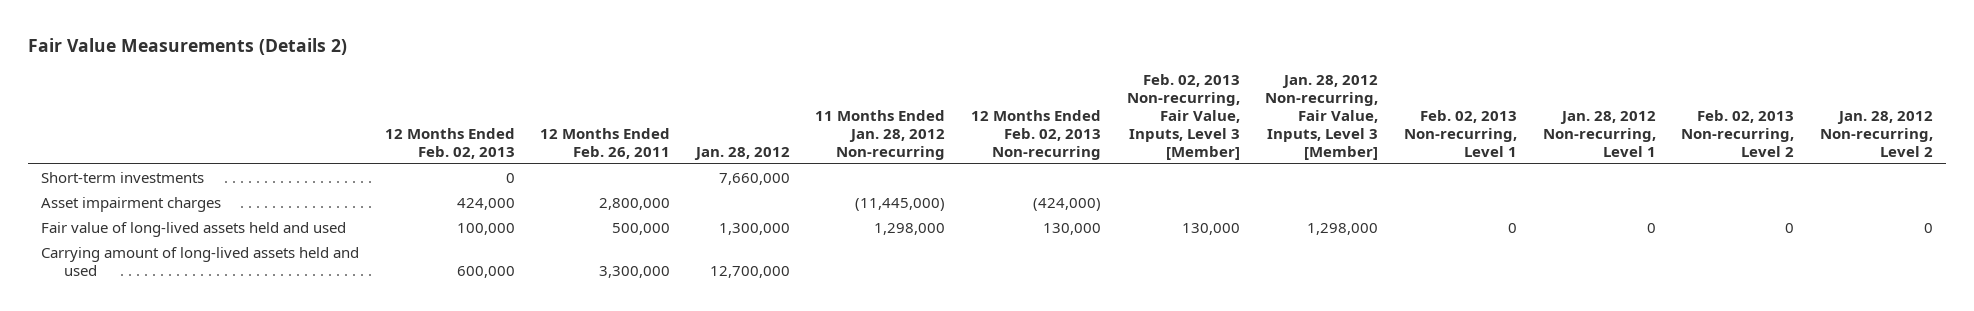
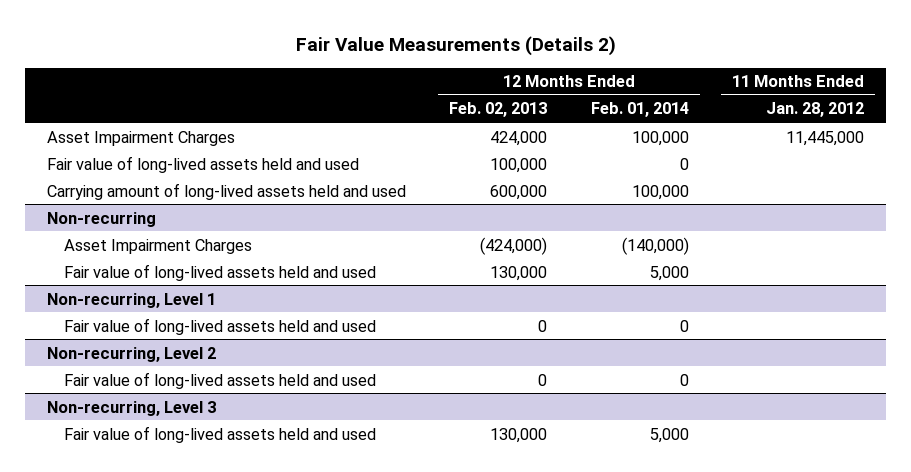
- | 12 Months Ended Feb. 02, 2013 | 12 Months Ended Feb. 26, 2011 | Jan. 28, 2012 | 11 Months Ended Jan. 28, 2012 Non-recurring | 12 Months Ended Feb. 02, 2013 Non-recurring | Feb. 02, 2013 Non-recurring, Fair Value, Inputs, Level 3 [Member] | Jan. 28, 2012 Non-recurring, Fair Value, Inputs, Level 3 [Member] | Feb. 02, 2013 Non-recurring, Level 1 | Jan. 28, 2012 Non-recurring, Level 1 | Feb. 02, 2013 Non-recurring, Level 2 | Jan. 28, 2012 Non-recurring, Level 2
+ | 12 Months Ended Feb. 02, 2013 | 12 Months Ended Feb. 01, 2014 | 11 Months Ended Jan. 28, 2012
- Short-term investments | 0 | | 7,660,000 | | | | | | | |
- Asset impairment charges | 424,000 | 2,800,000 | | (11,445,000) | (424,000) | | | | | |
+ Asset Impairment Charges | 424,000 | 100,000 | 11,445,000
+ Non-recurring
+ Asset Impairment Charges | (424,000) | (140,000) |
+ Fair value of long-lived assets held and used | 130,000 | 5,000 |
+ Non-recurring, Level 1
+ Fair value of long-lived assets held and used | 0 | 0 |
+ Non-recurring, Level 2
+ Fair value of long-lived assets held and used | 0 | 0 |
+ Non-recurring, Level 3
+ Fair value of long-lived assets held and used | 130,000 | 5,000 |

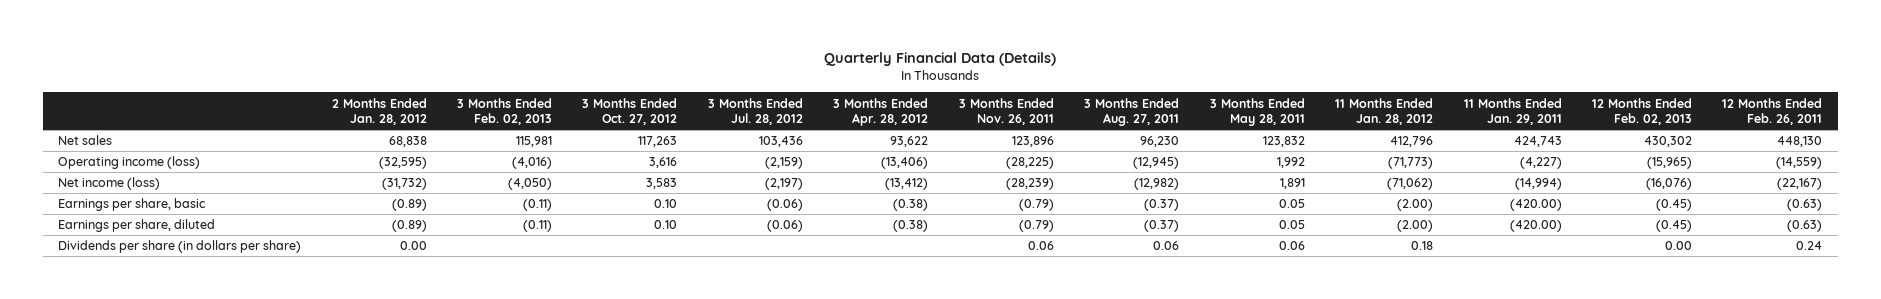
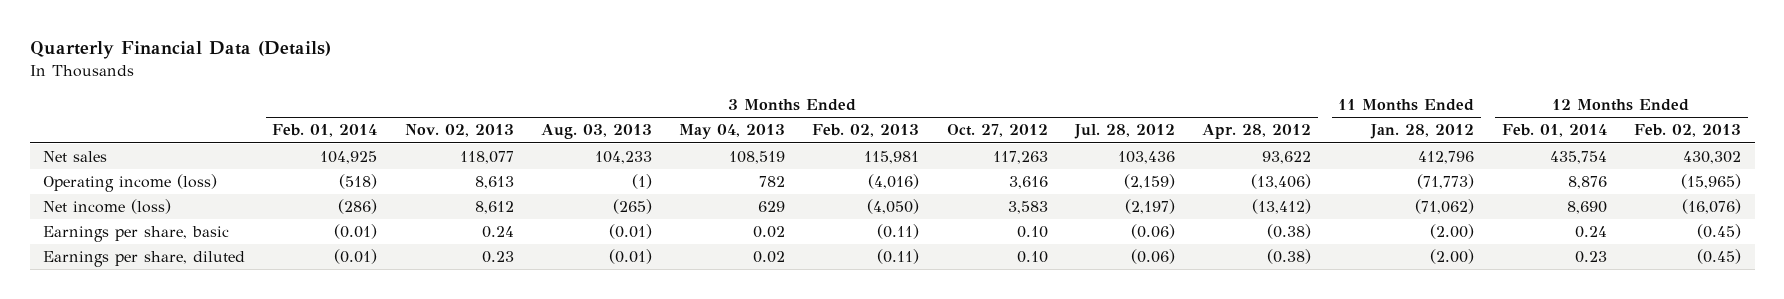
- | 2 Months Ended Jan. 28, 2012 | 3 Months Ended Feb. 02, 2013 | 3 Months Ended Oct. 27, 2012 | 3 Months Ended Jul. 28, 2012 | 3 Months Ended Apr. 28, 2012 | 3 Months Ended Nov. 26, 2011 | 3 Months Ended Aug. 27, 2011 | 3 Months Ended May 28, 2011 | 11 Months Ended Jan. 28, 2012 | 11 Months Ended Jan. 29, 2011 | 12 Months Ended Feb. 02, 2013 | 12 Months Ended Feb. 26, 2011
+ | 3 Months Ended Feb. 01, 2014 | 3 Months Ended Nov. 02, 2013 | 3 Months Ended Aug. 03, 2013 | 3 Months Ended May 04, 2013 | 3 Months Ended Feb. 02, 2013 | 3 Months Ended Oct. 27, 2012 | 3 Months Ended Jul. 28, 2012 | 3 Months Ended Apr. 28, 2012 | 11 Months Ended Jan. 28, 2012 | 12 Months Ended Feb. 01, 2014 | 12 Months Ended Feb. 02, 2013
- Dividends per share (in dollars per share) | 0.00 | | | | | 0.06 | 0.06 | 0.06 | 0.18 | | 0.00 | 0.24

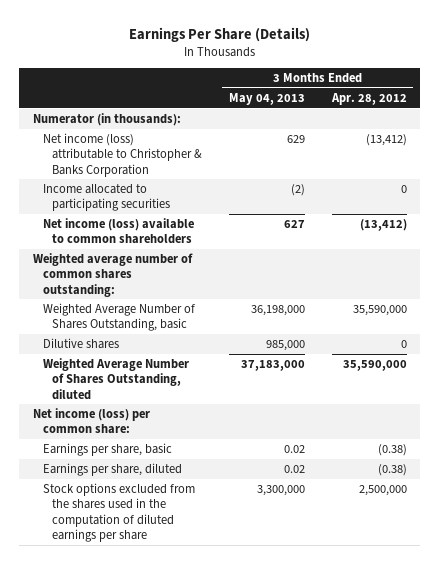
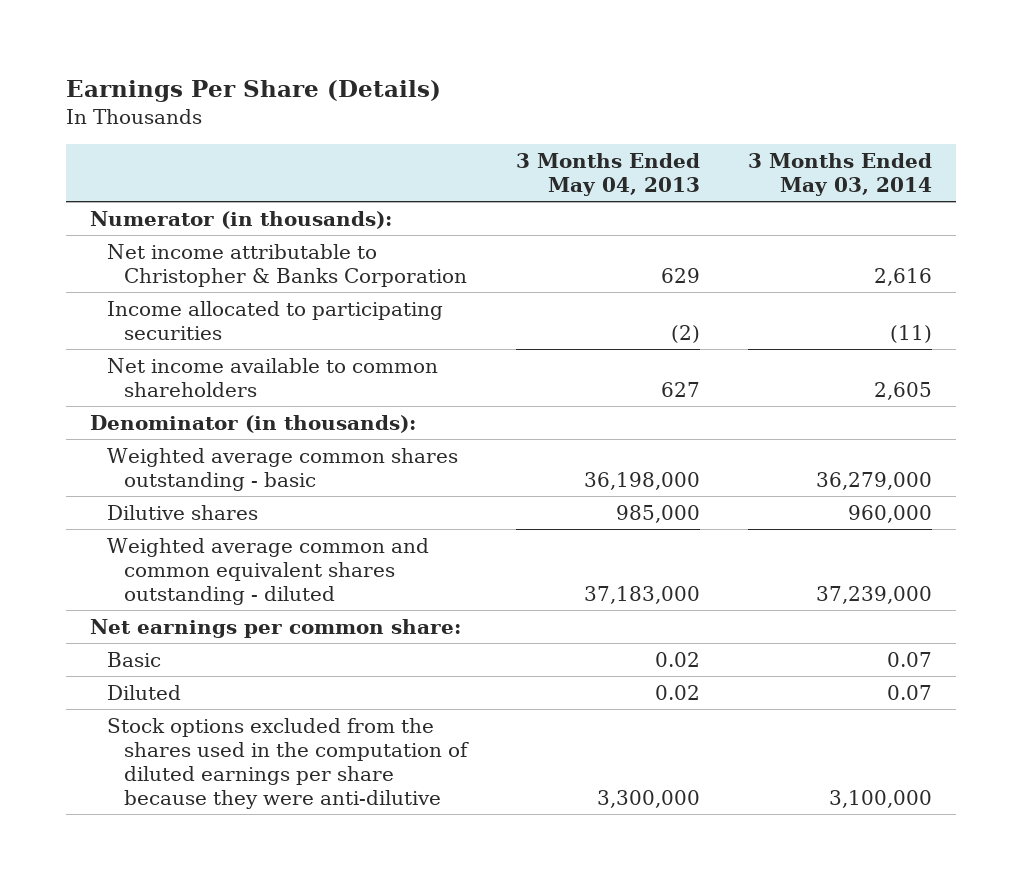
- | 3 Months Ended May 04, 2013 | 3 Months Ended Apr. 28, 2012
+ | 3 Months Ended May 04, 2013 | 3 Months Ended May 03, 2014
- Net income (loss) attributable to Christopher & Banks Corporation | 629 | (13,412)
+ Net income attributable to Christopher & Banks Corporation | 629 | 2,616
- Net income (loss) available to common shareholders | 627 | (13,412)
- Weighted average number of common shares outstanding:
- Weighted Average Number of Shares Outstanding, basic | 36,198,000 | 35,590,000
+ Net income available to common shareholders | 627 | 2,605
+ Denominator (in thousands):
+ Weighted average common shares outstanding - basic | 36,198,000 | 36,279,000
- Weighted Average Number of Shares Outstanding, diluted | 37,183,000 | 35,590,000
- Net income (loss) per common share:
- Earnings per share, basic | 0.02 | (0.38)
- Earnings per share, diluted | 0.02 | (0.38)
- Stock options excluded from the shares used in the computation of diluted earnings per share | 3,300,000 | 2,500,000
+ Weighted average common and common equivalent shares outstanding - diluted | 37,183,000 | 37,239,000
+ Net earnings per common share:
+ Basic | 0.02 | 0.07
+ Diluted | 0.02 | 0.07
+ Stock options excluded from the shares used in the computation of diluted earnings per share because they were anti-dilutive | 3,300,000 | 3,100,000

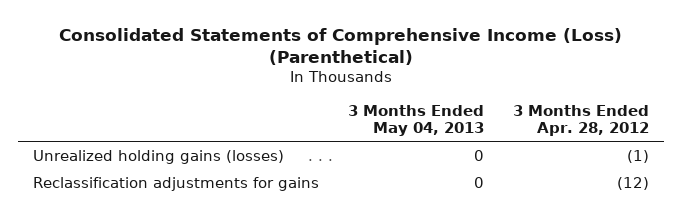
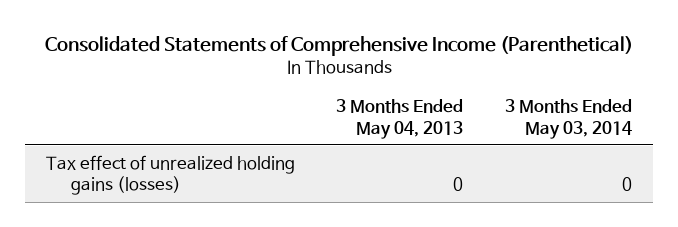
- Consolidated Statements of Comprehensive Income (Loss) (Parenthetical)
+ Consolidated Statements of Comprehensive Income (Parenthetical)
- | 3 Months Ended May 04, 2013 | 3 Months Ended Apr. 28, 2012
+ | 3 Months Ended May 04, 2013 | 3 Months Ended May 03, 2014
- Unrealized holding gains (losses) | 0 | (1)
- Reclassification adjustments for gains | 0 | (12)
+ Tax effect of unrealized holding gains (losses) | 0 | 0

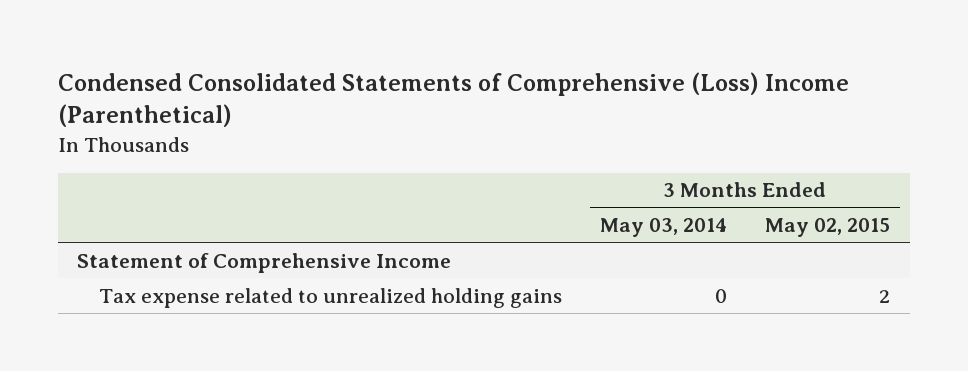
- Consolidated Statements of Comprehensive Income (Parenthetical)
+ Condensed Consolidated Statements of Comprehensive (Loss) Income (Parenthetical)
- | 3 Months Ended May 04, 2013 | 3 Months Ended May 03, 2014
+ | 3 Months Ended May 03, 2014 | 3 Months Ended May 02, 2015
- Tax effect of unrealized holding gains (losses) | 0 | 0
+ Statement of Comprehensive Income
+ Tax expense related to unrealized holding gains | 0 | 2

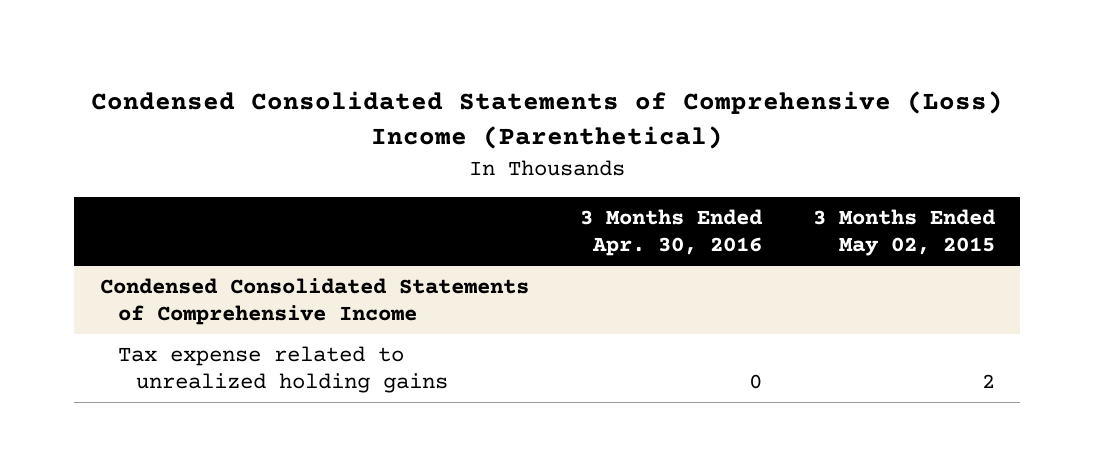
- | 3 Months Ended May 03, 2014 | 3 Months Ended May 02, 2015
+ | 3 Months Ended Apr. 30, 2016 | 3 Months Ended May 02, 2015
- Statement of Comprehensive Income
+ Condensed Consolidated Statements of Comprehensive Income

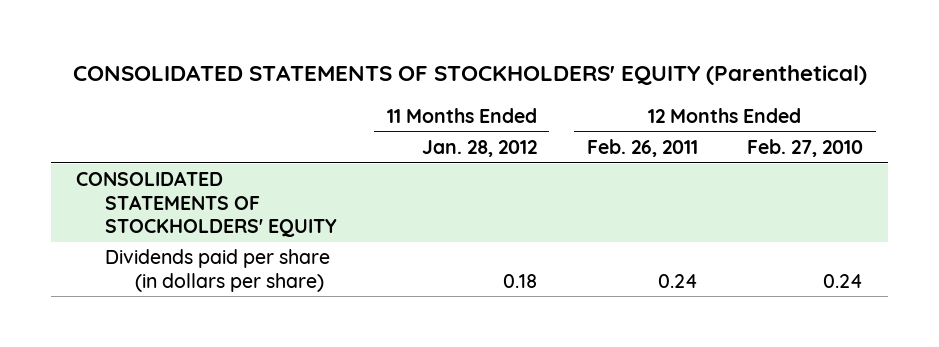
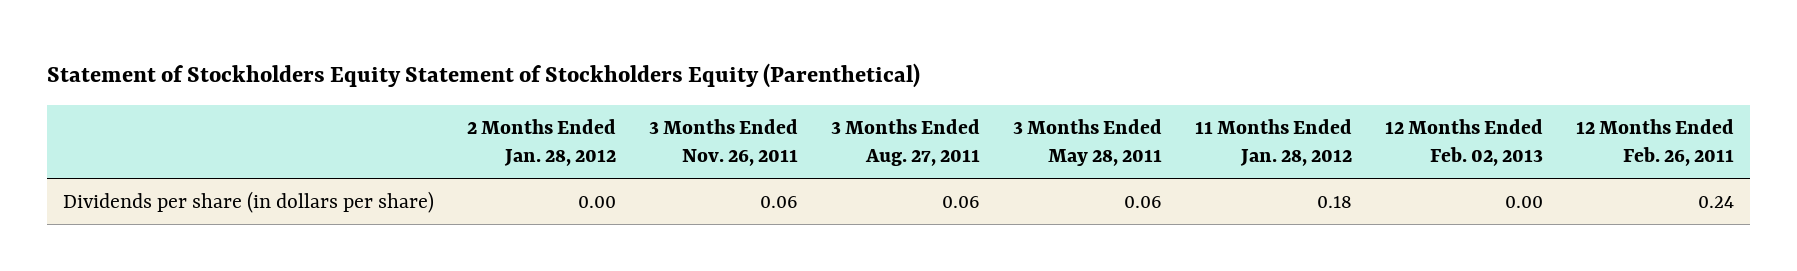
- CONSOLIDATED STATEMENTS OF STOCKHOLDERS' EQUITY (Parenthetical)
+ Statement of Stockholders Equity Statement of Stockholders Equity (Parenthetical)
- | 11 Months Ended Jan. 28, 2012 | 12 Months Ended Feb. 26, 2011 | 12 Months Ended Feb. 27, 2010
+ | 2 Months Ended Jan. 28, 2012 | 3 Months Ended Nov. 26, 2011 | 3 Months Ended Aug. 27, 2011 | 3 Months Ended May 28, 2011 | 11 Months Ended Jan. 28, 2012 | 12 Months Ended Feb. 02, 2013 | 12 Months Ended Feb. 26, 2011
- CONSOLIDATED STATEMENTS OF STOCKHOLDERS' EQUITY
- Dividends paid per share (in dollars per share) | 0.18 | 0.24 | 0.24
+ Dividends per share (in dollars per share) | 0.00 | 0.06 | 0.06 | 0.06 | 0.18 | 0.00 | 0.24

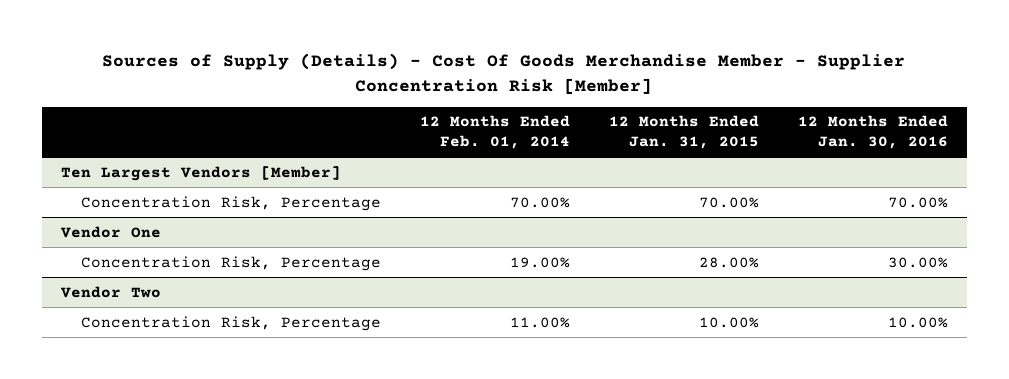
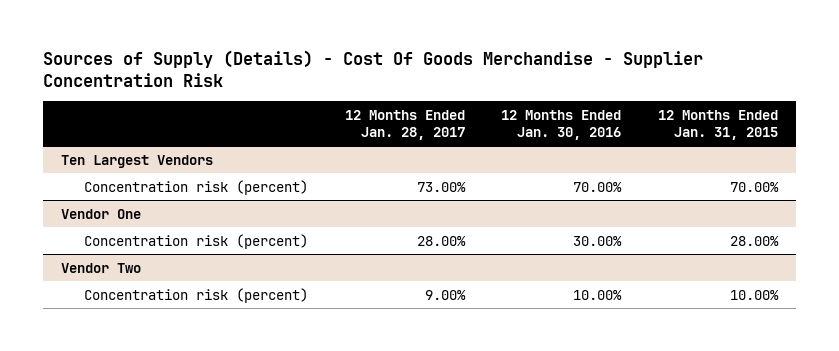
- Sources of Supply (Details) - Cost Of Goods Merchandise Member - Supplier Concentration Risk [Member]
+ Sources of Supply (Details) - Cost Of Goods Merchandise - Supplier Concentration Risk
- | 12 Months Ended Feb. 01, 2014 | 12 Months Ended Jan. 31, 2015 | 12 Months Ended Jan. 30, 2016
+ | 12 Months Ended Jan. 28, 2017 | 12 Months Ended Jan. 30, 2016 | 12 Months Ended Jan. 31, 2015
- Ten Largest Vendors [Member]
- Concentration Risk, Percentage | 70.00% | 70.00% | 70.00%
+ Ten Largest Vendors
+ Concentration risk (percent) | 73.00% | 70.00% | 70.00%
@ Vendor One
- Concentration Risk, Percentage | 19.00% | 28.00% | 30.00%
+ Concentration risk (percent) | 28.00% | 30.00% | 28.00%
@ Vendor Two
- Concentration Risk, Percentage | 11.00% | 10.00% | 10.00%
+ Concentration risk (percent) | 9.00% | 10.00% | 10.00%

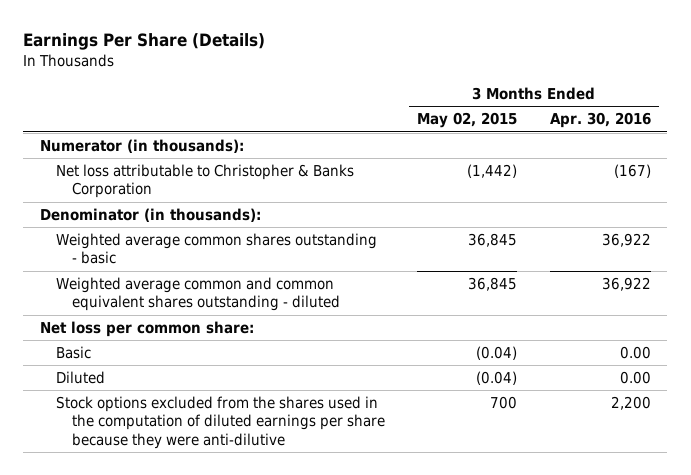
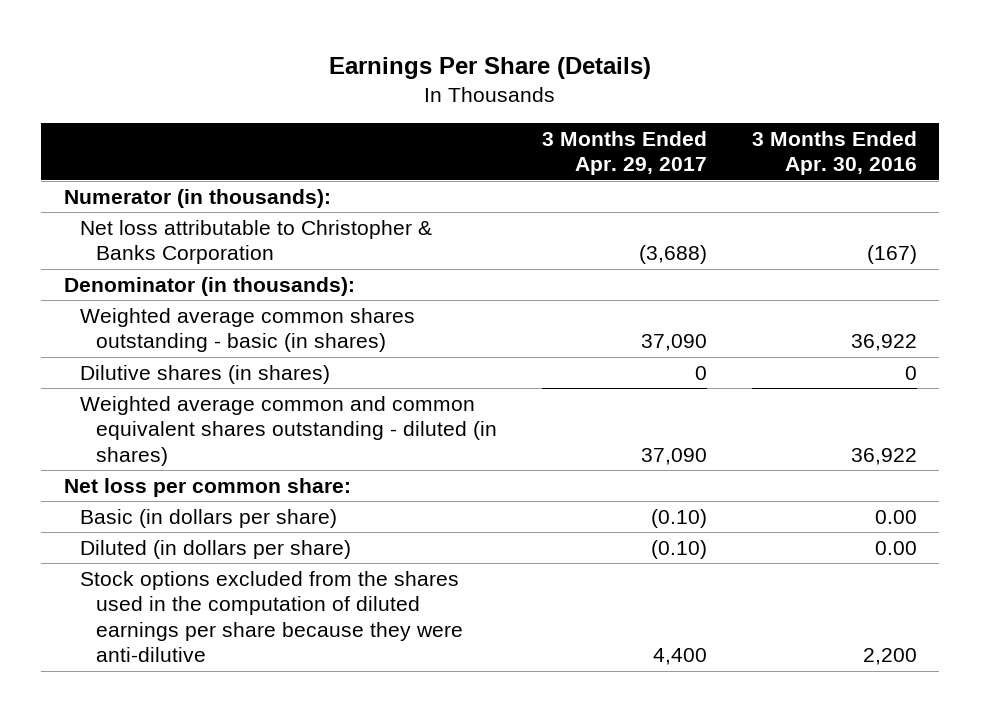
- | 3 Months Ended May 02, 2015 | 3 Months Ended Apr. 30, 2016
+ | 3 Months Ended Apr. 29, 2017 | 3 Months Ended Apr. 30, 2016
- Weighted average common shares outstanding - basic | 36,845 | 36,922
- Weighted average common and common equivalent shares outstanding - diluted | 36,845 | 36,922
+ Weighted average common shares outstanding - basic (in shares) | 37,090 | 36,922
+ Dilutive shares (in shares) | 0 | 0
+ Weighted average common and common equivalent shares outstanding - diluted (in shares) | 37,090 | 36,922
- Basic | (0.04) | 0.00
- Diluted | (0.04) | 0.00
+ Basic (in dollars per share) | (0.10) | 0.00
+ Diluted (in dollars per share) | (0.10) | 0.00

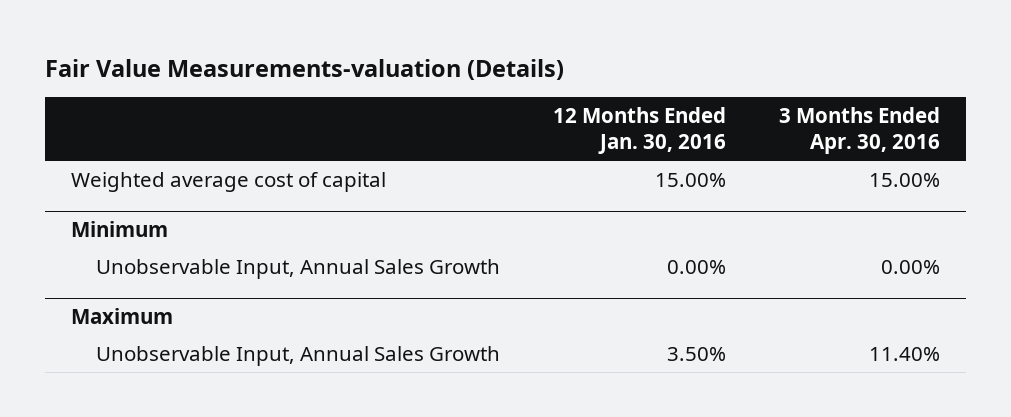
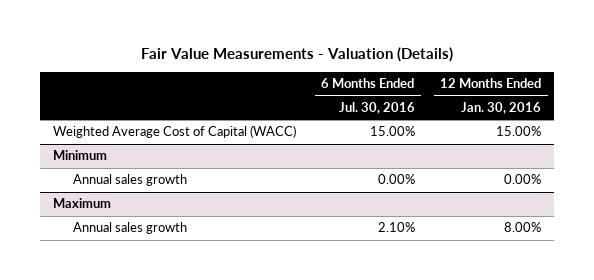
- Fair Value Measurements-valuation (Details)
+ Fair Value Measurements - Valuation (Details)
- | 12 Months Ended Jan. 30, 2016 | 3 Months Ended Apr. 30, 2016
+ | 6 Months Ended Jul. 30, 2016 | 12 Months Ended Jan. 30, 2016
- Weighted average cost of capital | 15.00% | 15.00%
+ Weighted Average Cost of Capital (WACC) | 15.00% | 15.00%
@ Minimum
- Unobservable Input, Annual Sales Growth | 0.00% | 0.00%
+ Annual sales growth | 0.00% | 0.00%
@ Maximum
- Unobservable Input, Annual Sales Growth | 3.50% | 11.40%
+ Annual sales growth | 2.10% | 8.00%

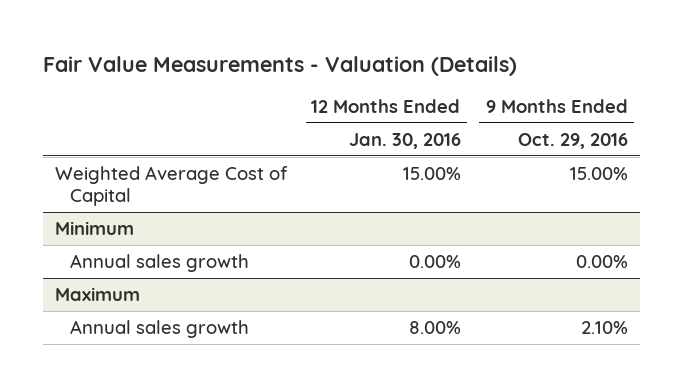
- | 6 Months Ended Jul. 30, 2016 | 12 Months Ended Jan. 30, 2016
+ | 12 Months Ended Jan. 30, 2016 | 9 Months Ended Oct. 29, 2016
- Weighted Average Cost of Capital (WACC) | 15.00% | 15.00%
+ Weighted Average Cost of Capital | 15.00% | 15.00%

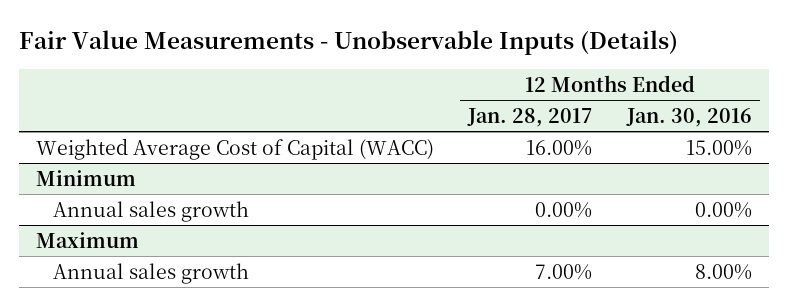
- Fair Value Measurements - Valuation (Details)
+ Fair Value Measurements - Unobservable Inputs (Details)
- | 12 Months Ended Jan. 30, 2016 | 9 Months Ended Oct. 29, 2016
+ | 12 Months Ended Jan. 28, 2017 | 12 Months Ended Jan. 30, 2016
- Weighted Average Cost of Capital | 15.00% | 15.00%
+ Weighted Average Cost of Capital (WACC) | 16.00% | 15.00%

